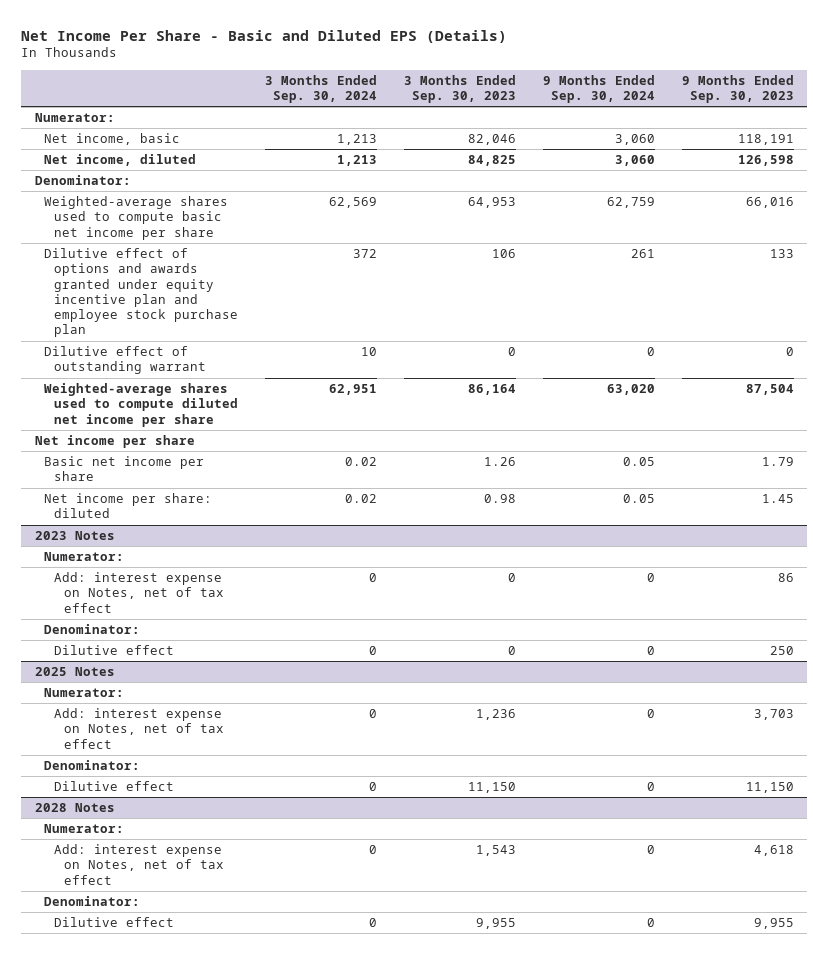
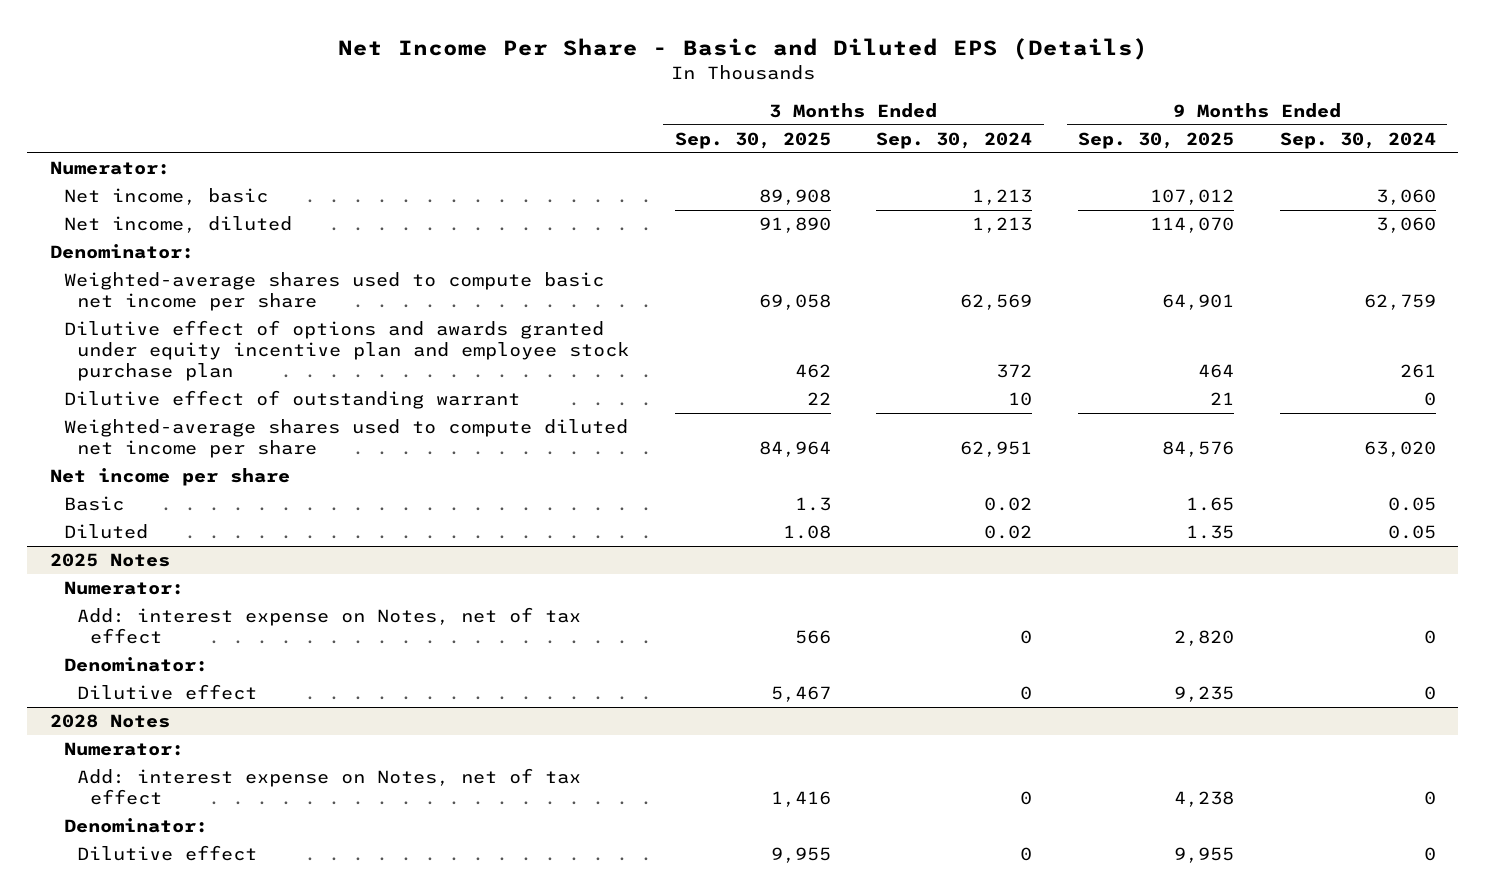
- | 3 Months Ended Sep. 30, 2024 | 3 Months Ended Sep. 30, 2023 | 9 Months Ended Sep. 30, 2024 | 9 Months Ended Sep. 30, 2023
+ | 3 Months Ended Sep. 30, 2025 | 3 Months Ended Sep. 30, 2024 | 9 Months Ended Sep. 30, 2025 | 9 Months Ended Sep. 30, 2024
- Basic net income per share | 0.02 | 1.26 | 0.05 | 1.79
- Net income per share: diluted | 0.02 | 0.98 | 0.05 | 1.45
- 2023 Notes
- Numerator:
- Add: interest expense on Notes, net of tax effect | 0 | 0 | 0 | 86
- Denominator:
- Dilutive effect | 0 | 0 | 0 | 250
+ Basic | 1.3 | 0.02 | 1.65 | 0.05
+ Diluted | 1.08 | 0.02 | 1.35 | 0.05

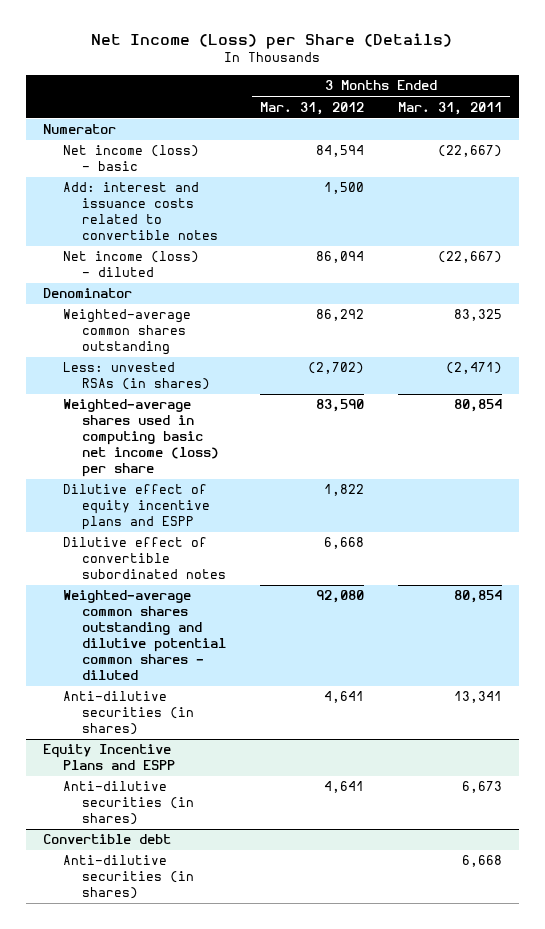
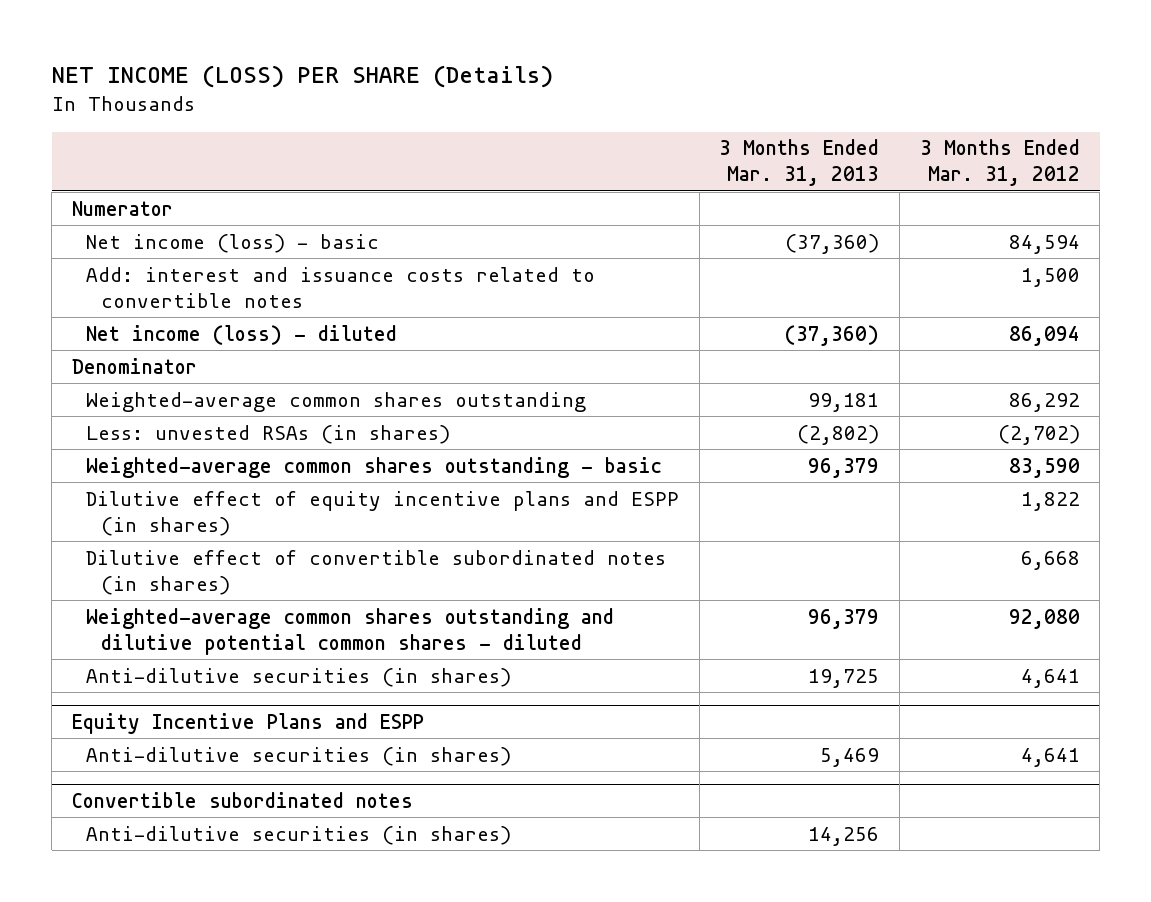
- Net Income (Loss) per Share (Details)
+ NET INCOME (LOSS) PER SHARE (Details)
- | 3 Months Ended Mar. 31, 2012 | 3 Months Ended Mar. 31, 2011
+ | 3 Months Ended Mar. 31, 2013 | 3 Months Ended Mar. 31, 2012
- Weighted-average shares used in computing basic net income (loss) per share | 83,590 | 80,854
- Dilutive effect of equity incentive plans and ESPP | 1,822 |
- Dilutive effect of convertible subordinated notes | 6,668 |
+ Weighted-average common shares outstanding - basic | 96,379 | 83,590
+ Dilutive effect of equity incentive plans and ESPP (in shares) | | 1,822
+ Dilutive effect of convertible subordinated notes (in shares) | | 6,668
- Convertible debt
+ Convertible subordinated notes

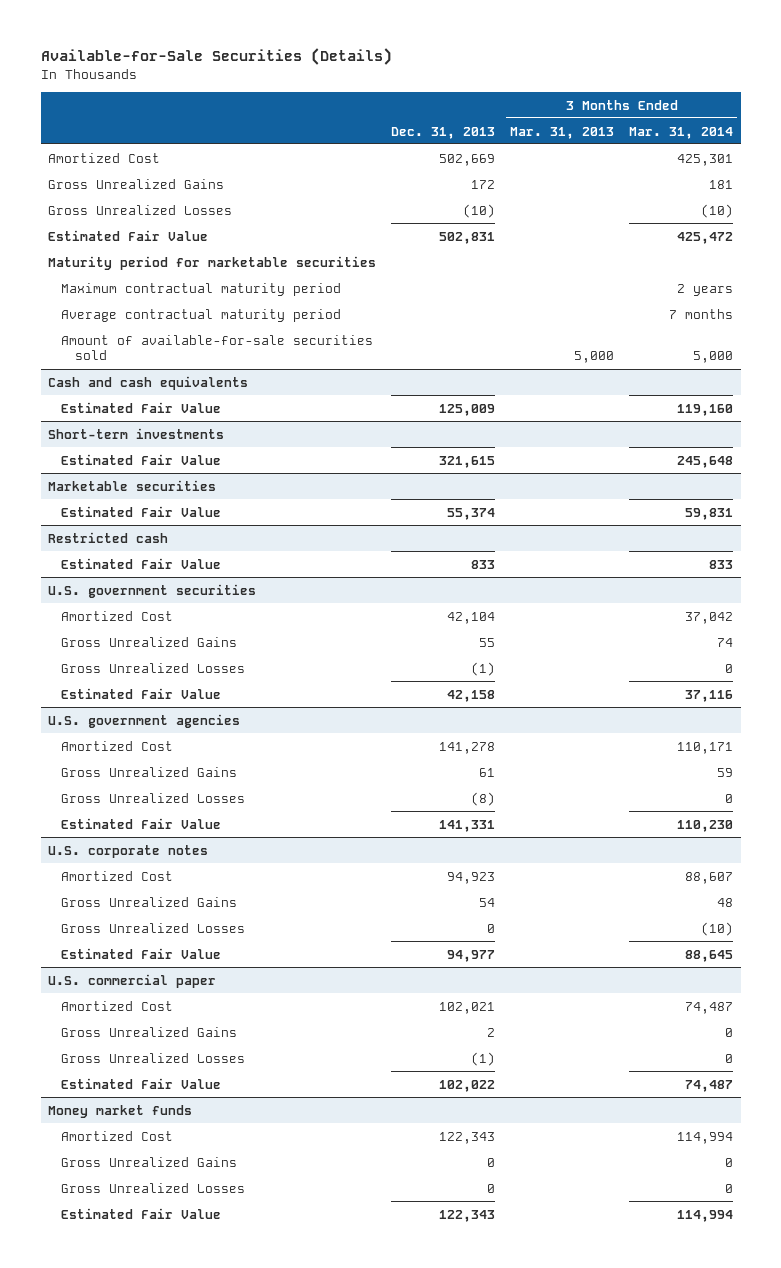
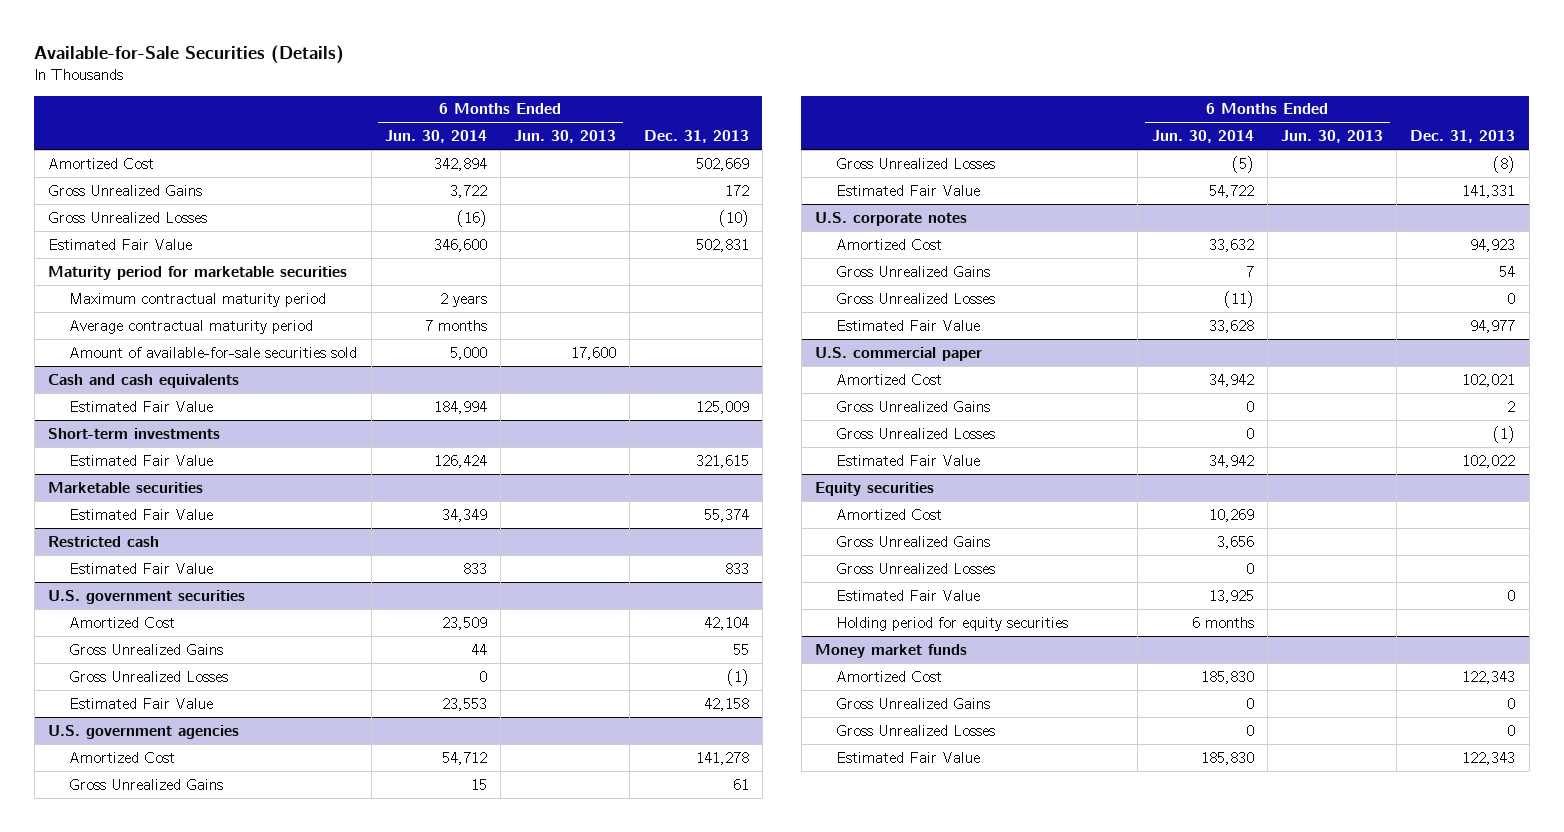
- | Dec. 31, 2013 | 3 Months Ended Mar. 31, 2013 | 3 Months Ended Mar. 31, 2014
+ | 6 Months Ended Jun. 30, 2014 | 6 Months Ended Jun. 30, 2013 | Dec. 31, 2013
+ Equity securities
+ Amortized Cost | 10,269 | |
+ Gross Unrealized Gains | 3,656 | |
+ Gross Unrealized Losses | 0 | |
+ Estimated Fair Value | 13,925 | | 0
+ Holding period for equity securities | 6 months | |

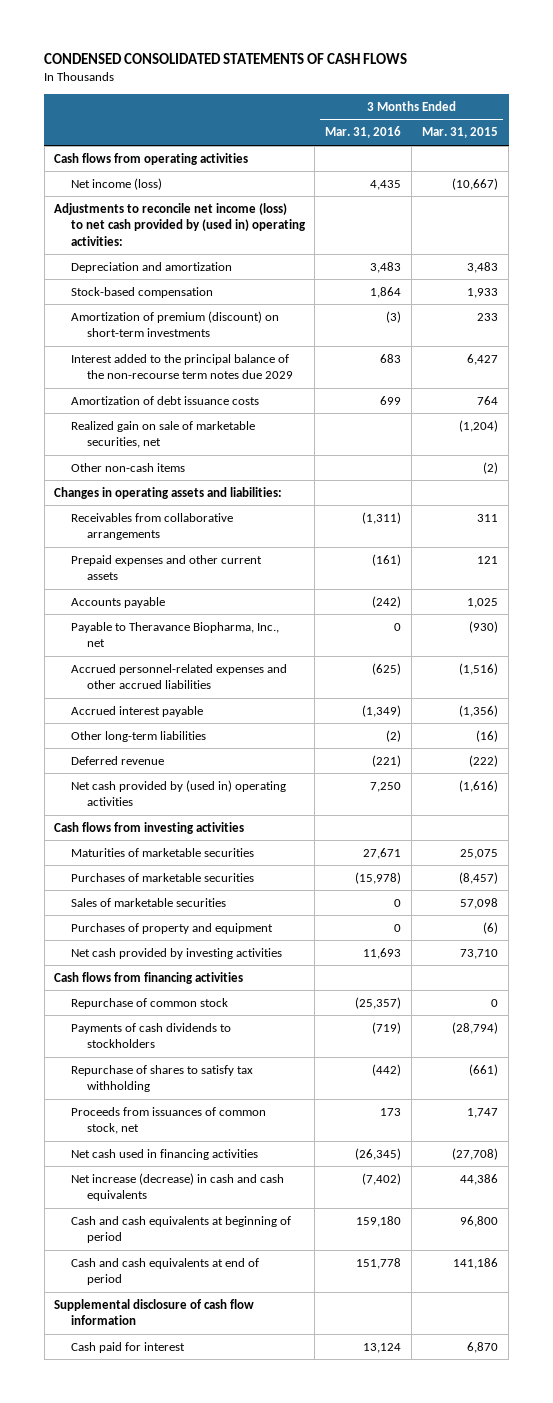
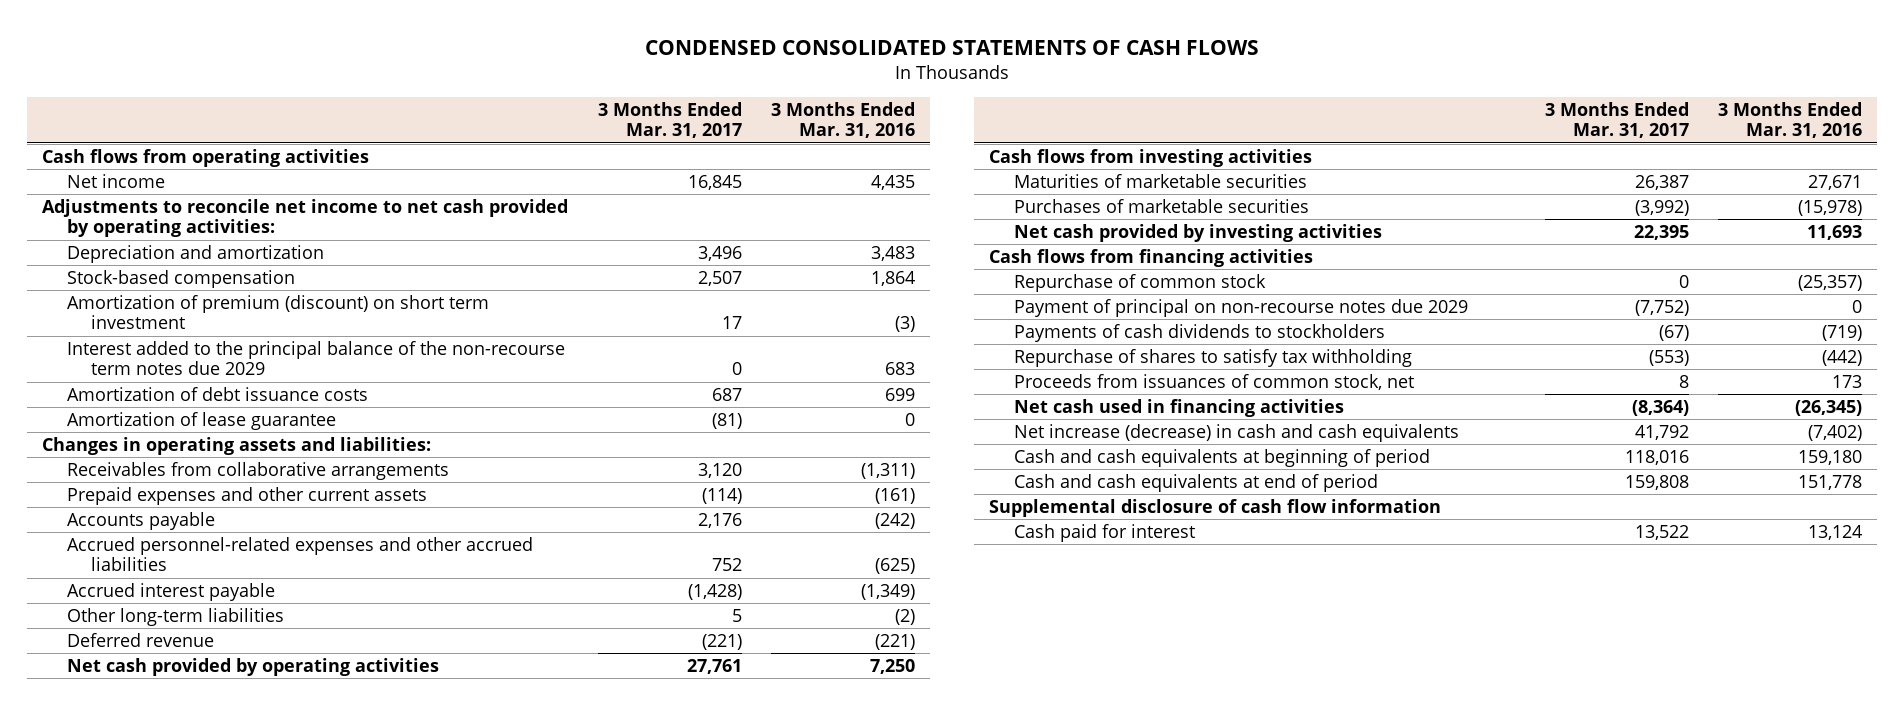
- | 3 Months Ended Mar. 31, 2016 | 3 Months Ended Mar. 31, 2015
+ | 3 Months Ended Mar. 31, 2017 | 3 Months Ended Mar. 31, 2016
- Net income (loss) | 4,435 | (10,667)
- Adjustments to reconcile net income (loss) to net cash provided by (used in) operating activities:
+ Net income | 16,845 | 4,435
+ Adjustments to reconcile net income to net cash provided by operating activities:
- Amortization of premium (discount) on short-term investments | (3) | 233
+ Amortization of premium (discount) on short term investment | 17 | (3)
- Realized gain on sale of marketable securities, net | | (1,204)
- Other non-cash items | | (2)
+ Amortization of lease guarantee | (81) | 0
- Payable to Theravance Biopharma, Inc., net | 0 | (930)
- Net cash provided by (used in) operating activities | 7,250 | (1,616)
+ Net cash provided by operating activities | 27,761 | 7,250
- Sales of marketable securities | 0 | 57,098
- Purchases of property and equipment | 0 | (6)
+ Payment of principal on non-recourse notes due 2029 | (7,752) | 0

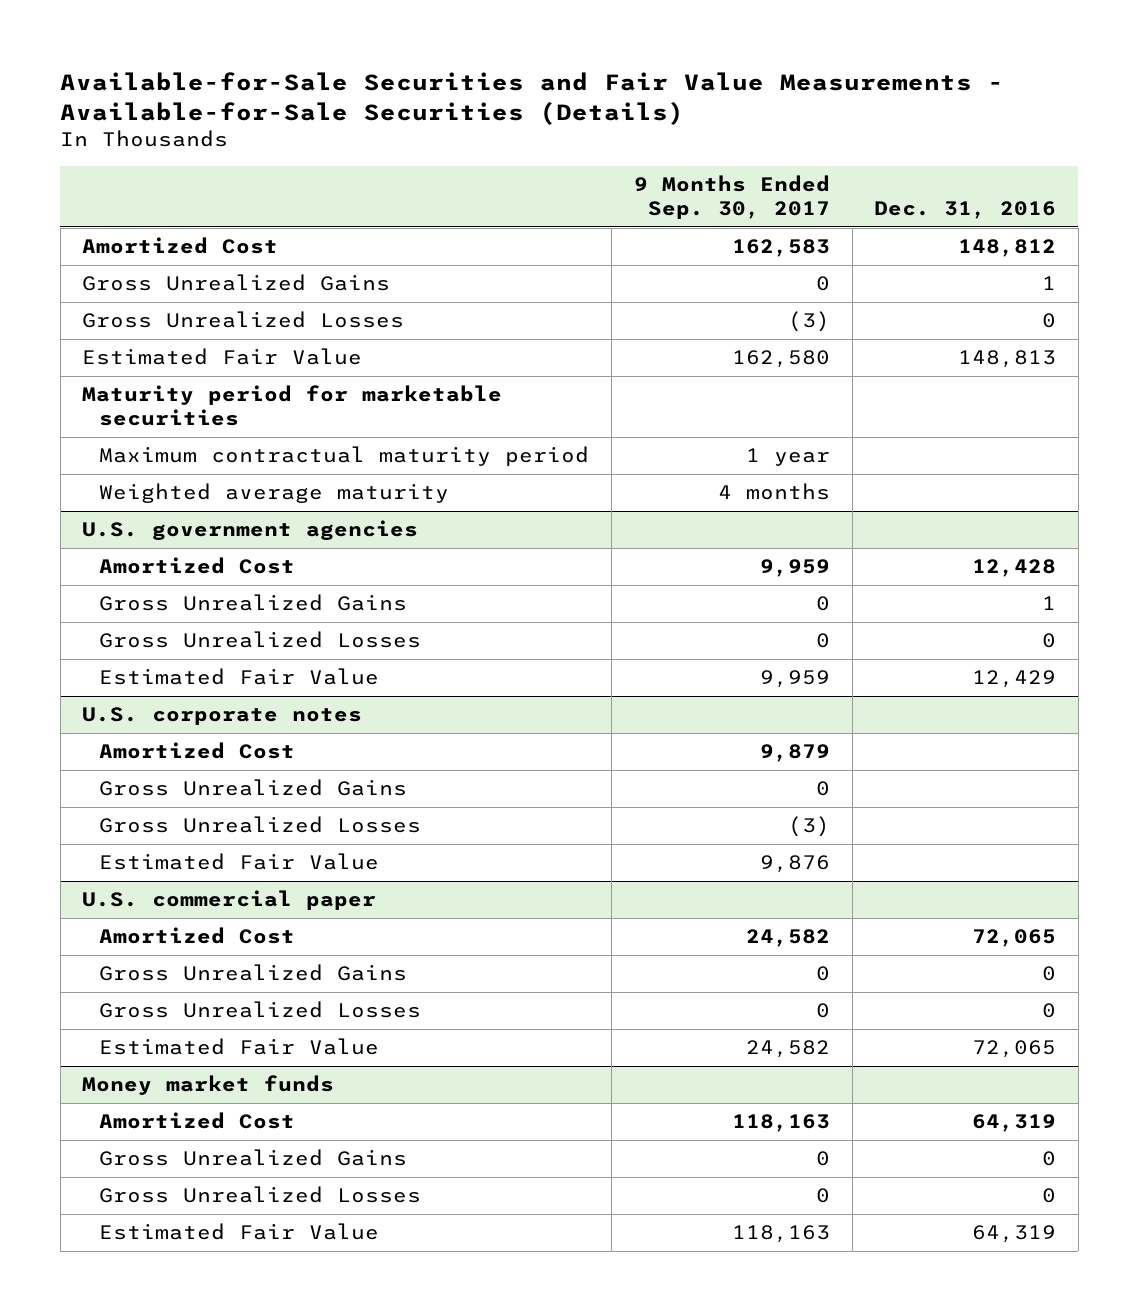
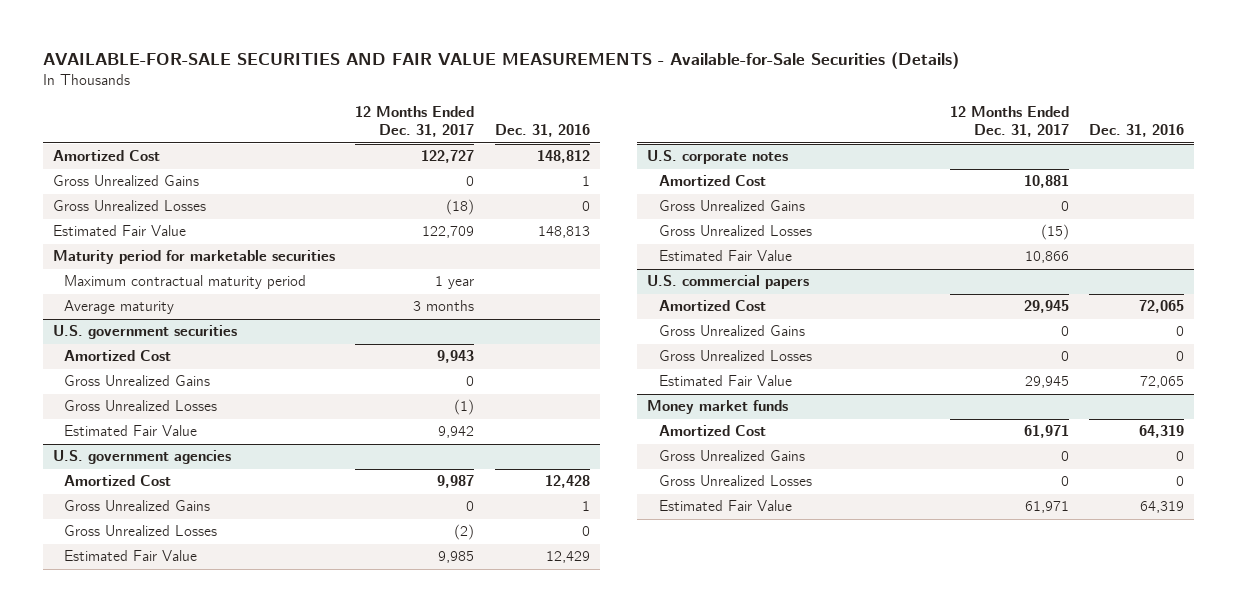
- Available-for-Sale Securities and Fair Value Measurements - Available-for-Sale Securities (Details)
+ AVAILABLE-FOR-SALE SECURITIES AND FAIR VALUE MEASUREMENTS - Available-for-Sale Securities (Details)
- | 9 Months Ended Sep. 30, 2017 | Dec. 31, 2016
+ | 12 Months Ended Dec. 31, 2017 | Dec. 31, 2016
- Weighted average maturity | 4 months |
+ Average maturity | 3 months |
+ U.S. government securities
+ Amortized Cost | 9,943 |
+ Gross Unrealized Gains | 0 |
+ Gross Unrealized Losses | (1) |
+ Estimated Fair Value | 9,942 |
- U.S. commercial paper
+ U.S. commercial papers

